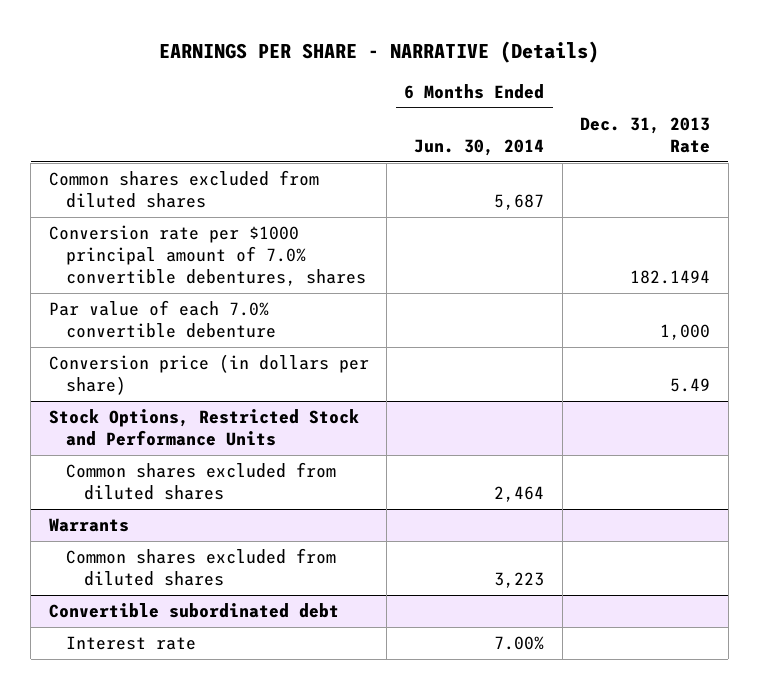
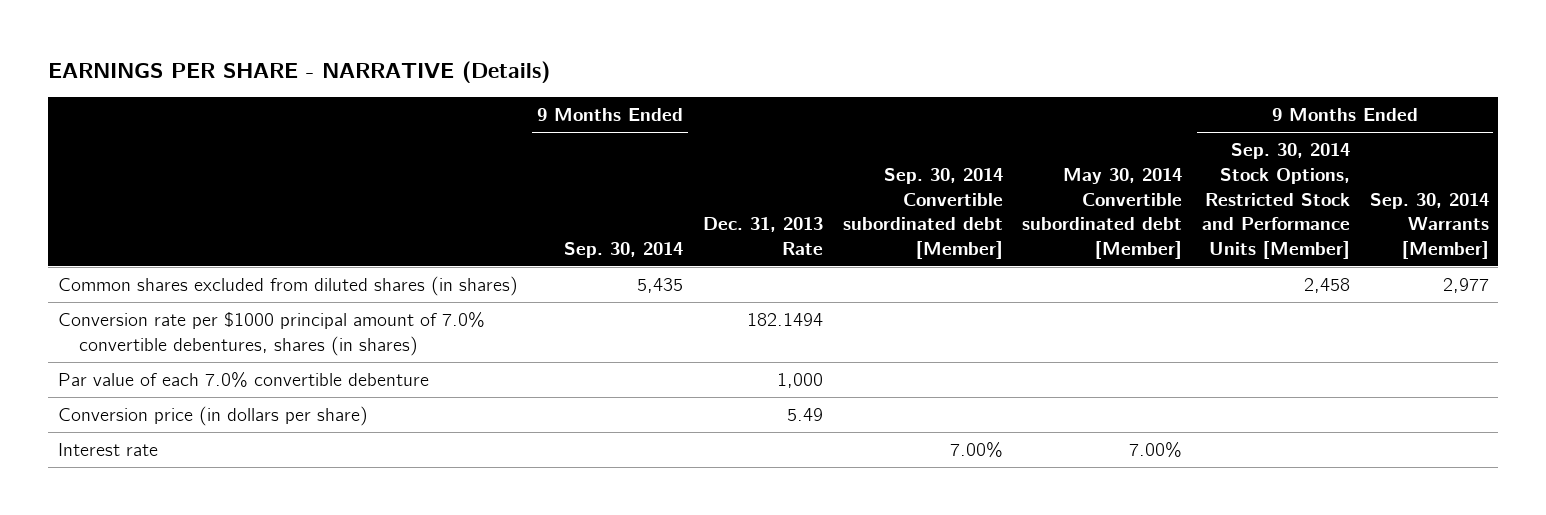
- | 6 Months Ended Jun. 30, 2014 | Dec. 31, 2013 Rate
+ | 9 Months Ended Sep. 30, 2014 | Dec. 31, 2013 Rate | Sep. 30, 2014 Convertible subordinated debt [Member] | May 30, 2014 Convertible subordinated debt [Member] | 9 Months Ended Sep. 30, 2014 Stock Options, Restricted Stock and Performance Units [Member] | 9 Months Ended Sep. 30, 2014 Warrants [Member]
- Common shares excluded from diluted shares | 5,687 |
- Conversion rate per $1000 principal amount of 7.0% convertible debentures, shares | | 182.1494
+ Common shares excluded from diluted shares (in shares) | 5,435 | | | | 2,458 | 2,977
+ Conversion rate per $1000 principal amount of 7.0% convertible debentures, shares (in shares) | | 182.1494 | | | |
- Stock Options, Restricted Stock and Performance Units
- Common shares excluded from diluted shares | 2,464 |
- Warrants
- Common shares excluded from diluted shares | 3,223 |
- Convertible subordinated debt
- Interest rate | 7.00% |
+ Interest rate | | | 7.00% | 7.00% | |

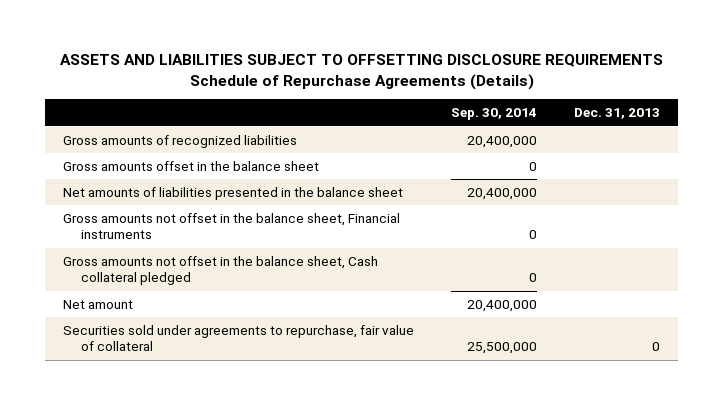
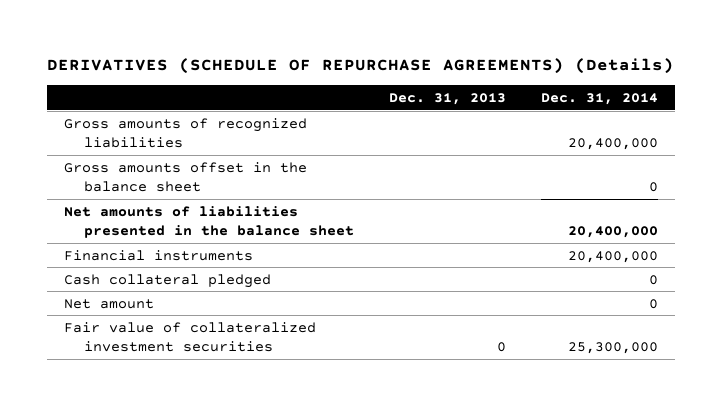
- ASSETS AND LIABILITIES SUBJECT TO OFFSETTING DISCLOSURE REQUIREMENTS Schedule of Repurchase Agreements (Details)
+ DERIVATIVES (SCHEDULE OF REPURCHASE AGREEMENTS) (Details)
- | Sep. 30, 2014 | Dec. 31, 2013
+ | Dec. 31, 2013 | Dec. 31, 2014
- Gross amounts not offset in the balance sheet, Financial instruments | 0 |
- Gross amounts not offset in the balance sheet, Cash collateral pledged | 0 |
+ Financial instruments | | 20,400,000
+ Cash collateral pledged | | 0
- Securities sold under agreements to repurchase, fair value of collateral | 25,500,000 | 0
+ Fair value of collateralized investment securities | 0 | 25,300,000

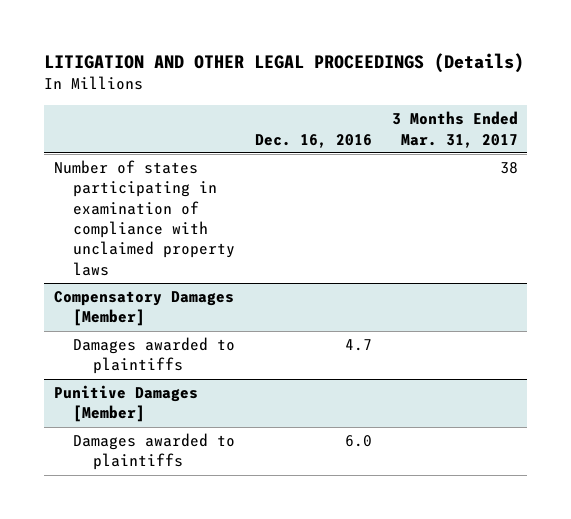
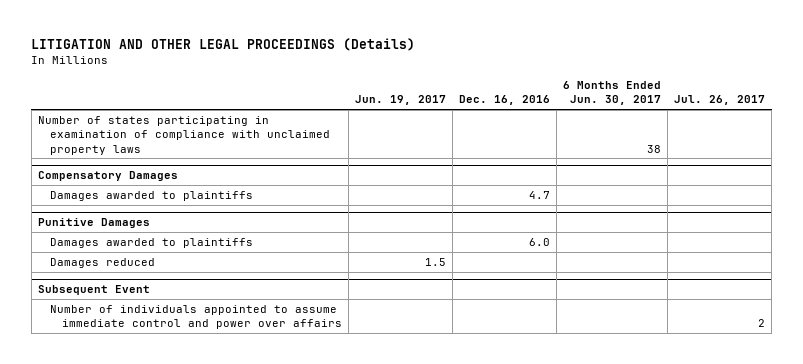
- | Dec. 16, 2016 | 3 Months Ended Mar. 31, 2017
+ | Jun. 19, 2017 | Dec. 16, 2016 | 6 Months Ended Jun. 30, 2017 | Jul. 26, 2017
- Compensatory Damages [Member]
+ Compensatory Damages
- Punitive Damages [Member]
+ Punitive Damages
+ Damages reduced | 1.5 | | |
+ Subsequent Event
+ Number of individuals appointed to assume immediate control and power over affairs | | | | 2

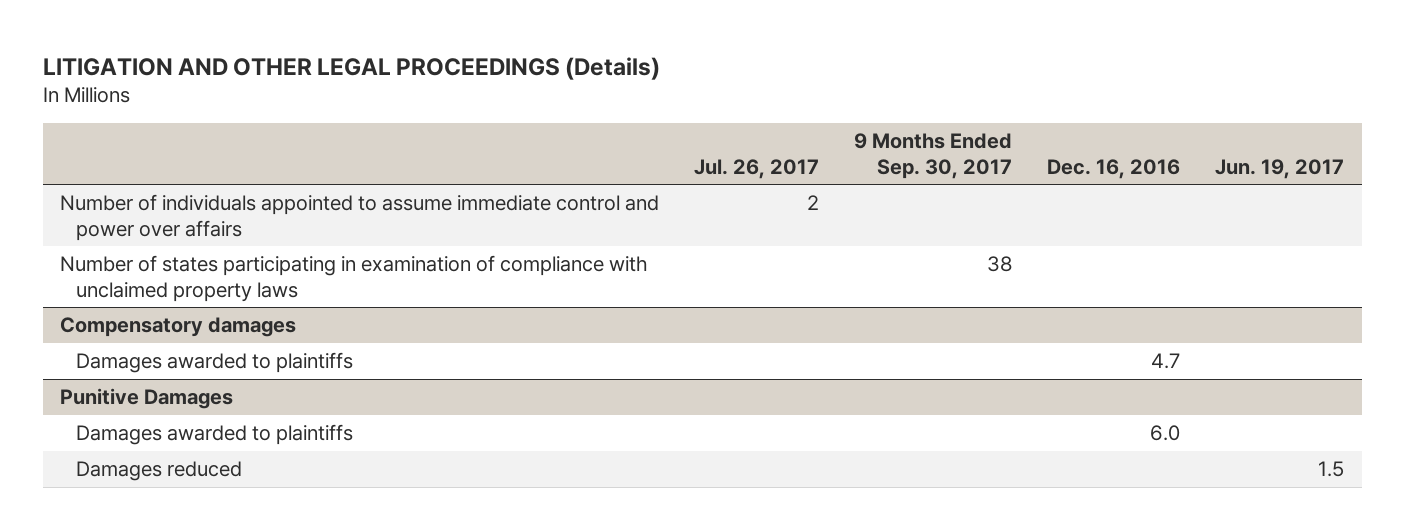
- | Jun. 19, 2017 | Dec. 16, 2016 | 6 Months Ended Jun. 30, 2017 | Jul. 26, 2017
+ | Jul. 26, 2017 | 9 Months Ended Sep. 30, 2017 | Dec. 16, 2016 | Jun. 19, 2017
+ Number of individuals appointed to assume immediate control and power over affairs | 2 | | |
- Compensatory Damages
+ Compensatory damages
- Subsequent Event
- Number of individuals appointed to assume immediate control and power over affairs | | | | 2

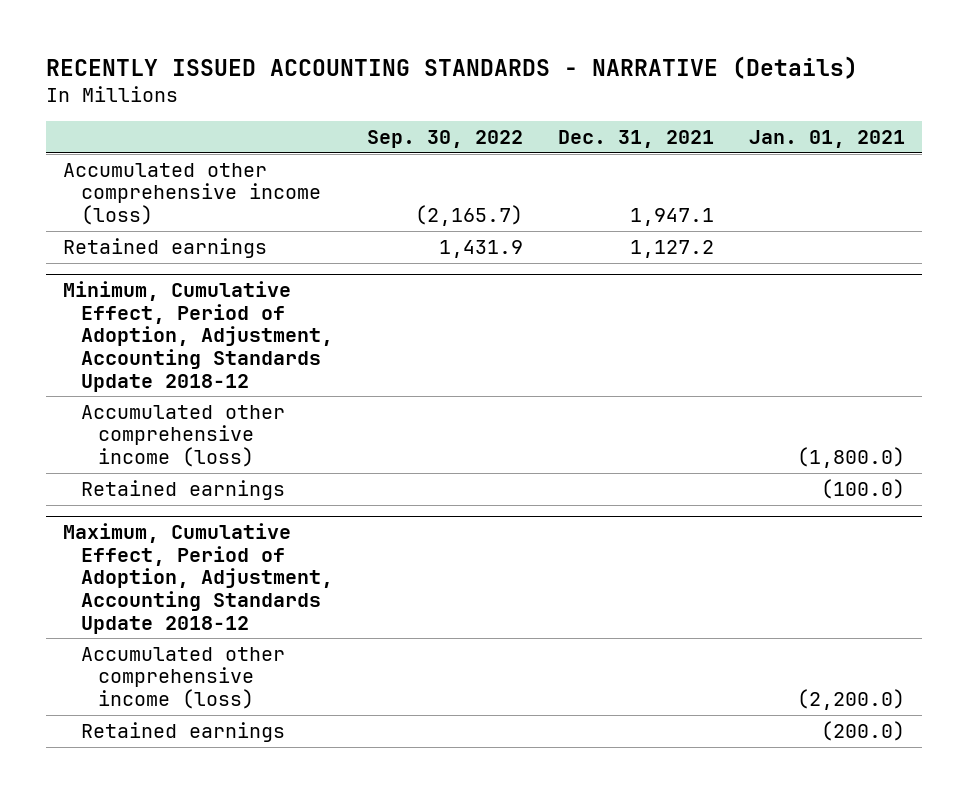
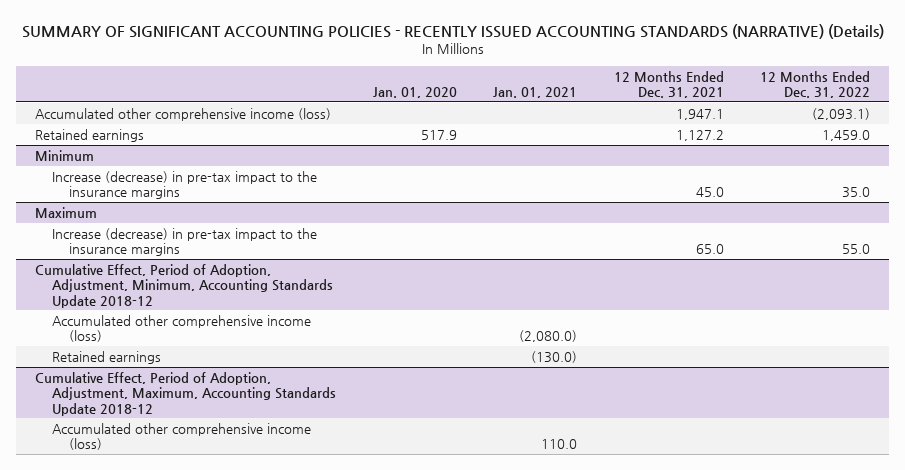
- RECENTLY ISSUED ACCOUNTING STANDARDS - NARRATIVE (Details)
+ SUMMARY OF SIGNIFICANT ACCOUNTING POLICIES - RECENTLY ISSUED ACCOUNTING STANDARDS (NARRATIVE) (Details)
- | Sep. 30, 2022 | Dec. 31, 2021 | Jan. 01, 2021
+ | Jan. 01, 2020 | Jan. 01, 2021 | 12 Months Ended Dec. 31, 2021 | 12 Months Ended Dec. 31, 2022
- Minimum, Cumulative Effect, Period of Adoption, Adjustment, Accounting Standards Update 2018-12
- Accumulated other comprehensive income (loss) | | | (1,800.0)
- Retained earnings | | | (100.0)
- Maximum, Cumulative Effect, Period of Adoption, Adjustment, Accounting Standards Update 2018-12
- Accumulated other comprehensive income (loss) | | | (2,200.0)
- Retained earnings | | | (200.0)
+ Minimum
+ Increase (decrease) in pre-tax impact to the insurance margins | | | 45.0 | 35.0
+ Maximum
+ Increase (decrease) in pre-tax impact to the insurance margins | | | 65.0 | 55.0
+ Cumulative Effect, Period of Adoption, Adjustment, Minimum, Accounting Standards Update 2018-12
+ Accumulated other comprehensive income (loss) | | (2,080.0) | |
+ Retained earnings | | (130.0) | |
+ Cumulative Effect, Period of Adoption, Adjustment, Maximum, Accounting Standards Update 2018-12
+ Accumulated other comprehensive income (loss) | | 110.0 | |

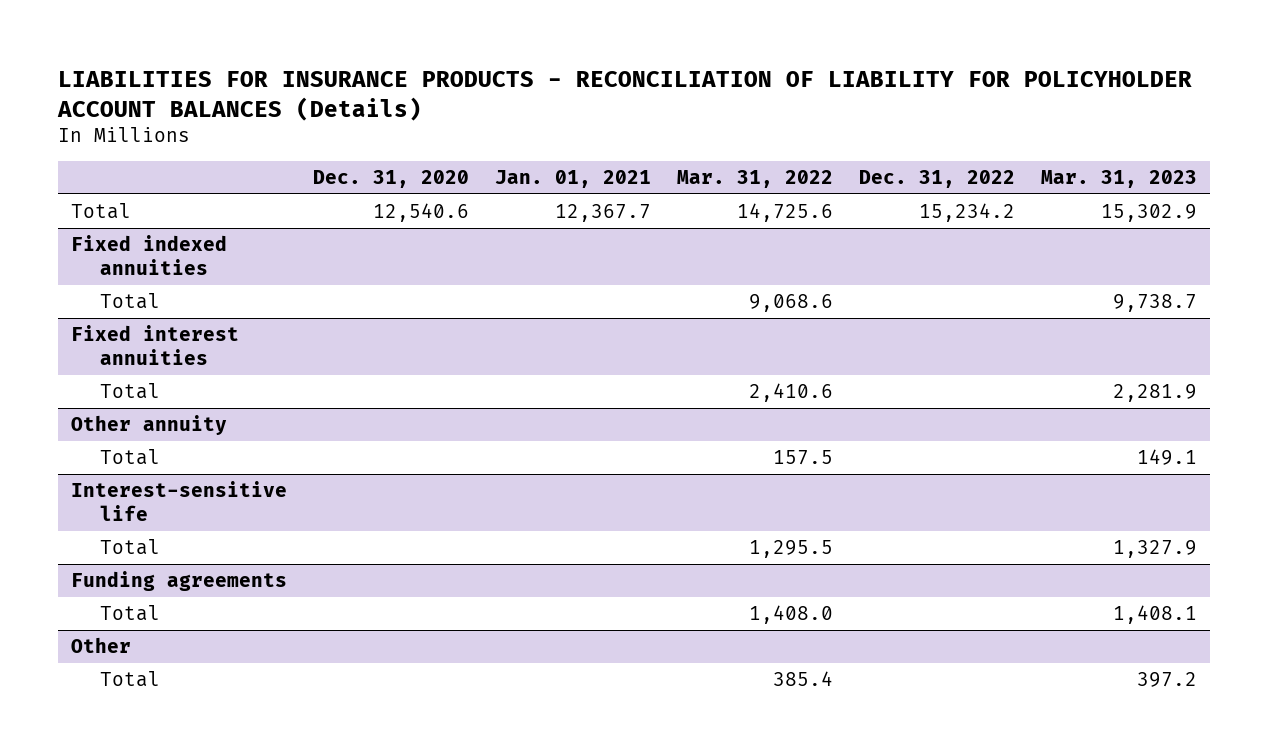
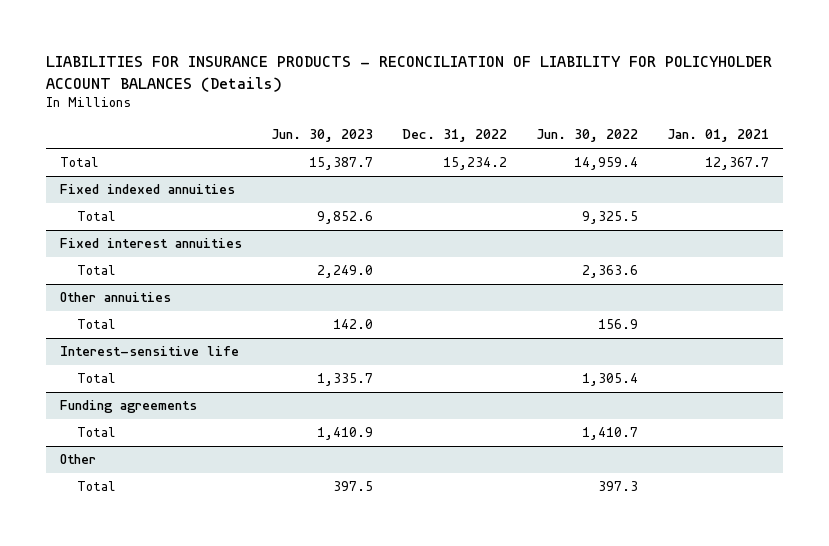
- | Dec. 31, 2020 | Jan. 01, 2021 | Mar. 31, 2022 | Dec. 31, 2022 | Mar. 31, 2023
+ | Jun. 30, 2023 | Dec. 31, 2022 | Jun. 30, 2022 | Jan. 01, 2021
- Other annuity
+ Other annuities

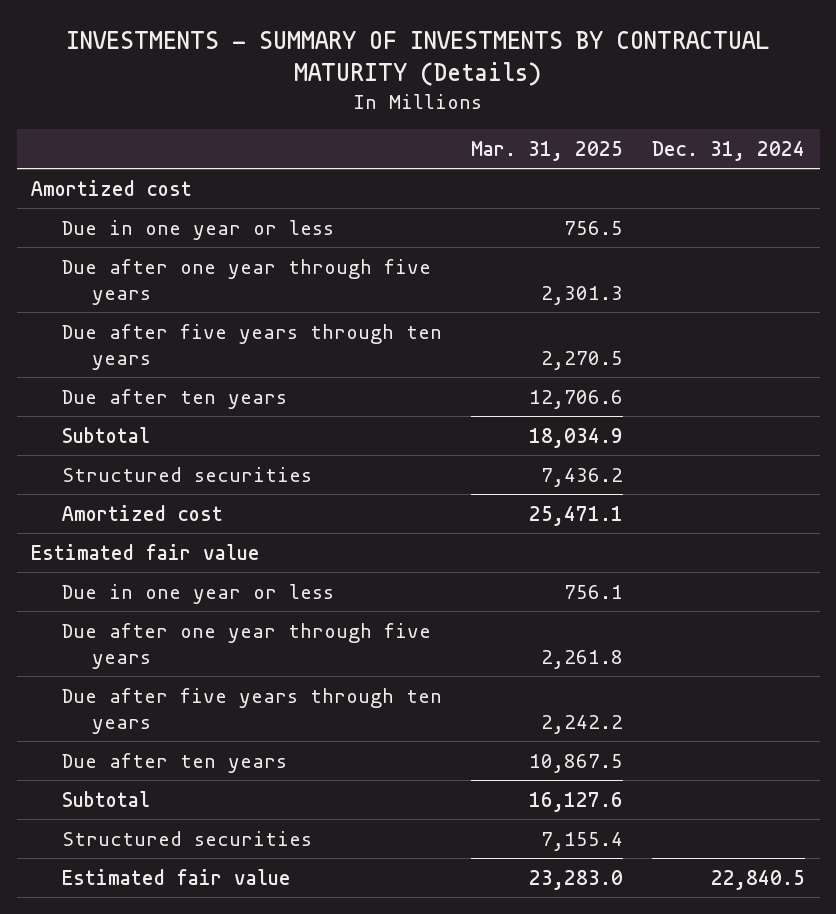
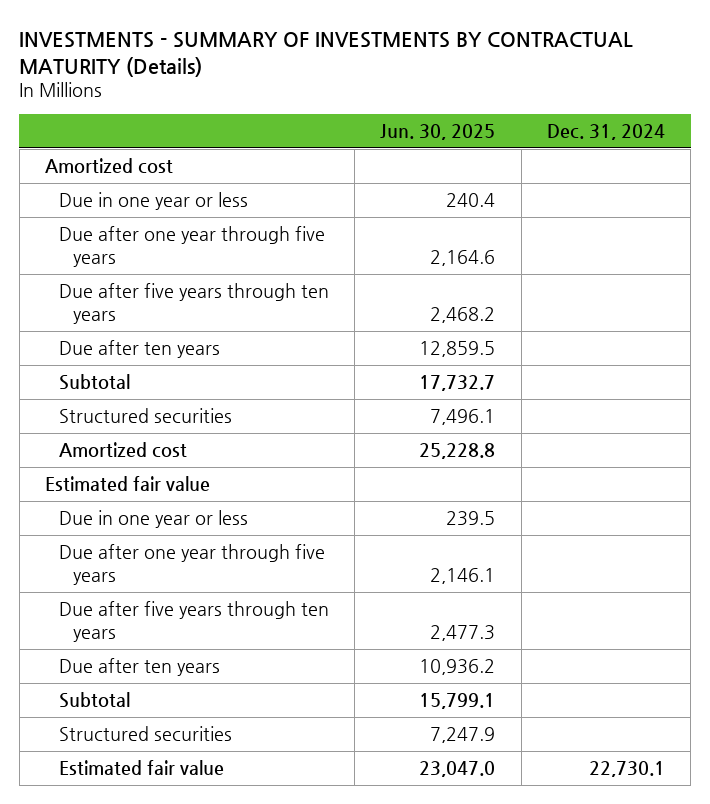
- | Mar. 31, 2025 | Dec. 31, 2024
+ | Jun. 30, 2025 | Dec. 31, 2024
- Estimated fair value | 23,283.0 | 22,840.5
+ Estimated fair value | 23,047.0 | 22,730.1

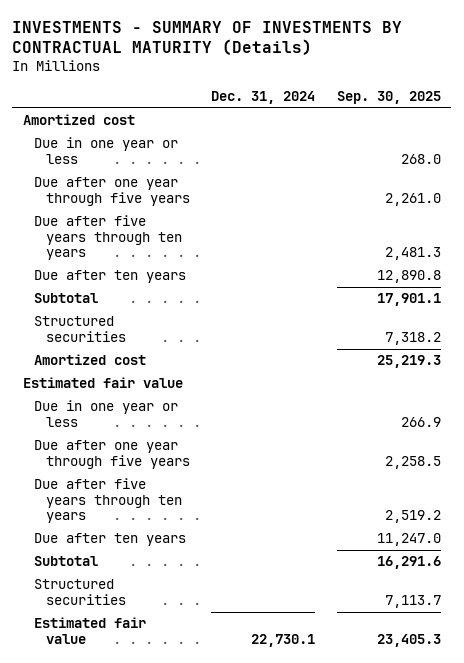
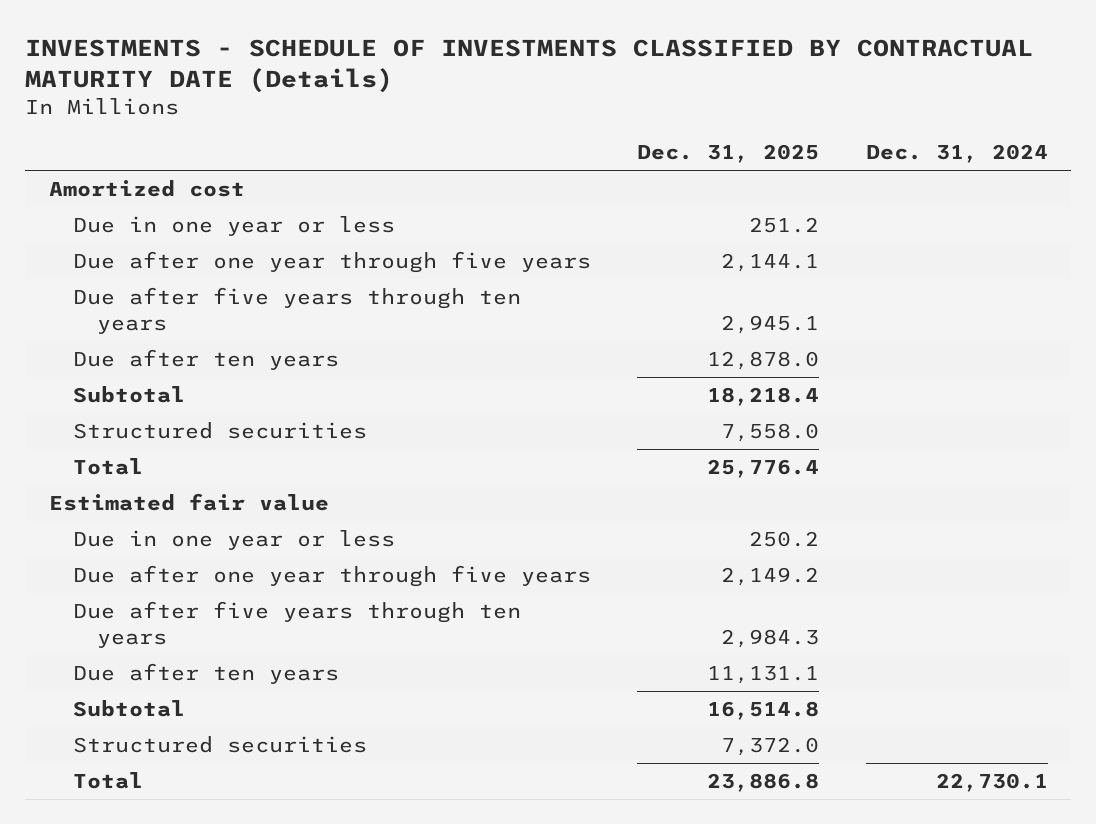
- INVESTMENTS - SUMMARY OF INVESTMENTS BY CONTRACTUAL MATURITY (Details)
+ INVESTMENTS - SCHEDULE OF INVESTMENTS CLASSIFIED BY CONTRACTUAL MATURITY DATE (Details)
- | Dec. 31, 2024 | Sep. 30, 2025
+ | Dec. 31, 2025 | Dec. 31, 2024
- Amortized cost | | 25,219.3
+ Total | 25,776.4 |
- Estimated fair value | 22,730.1 | 23,405.3
+ Total | 23,886.8 | 22,730.1

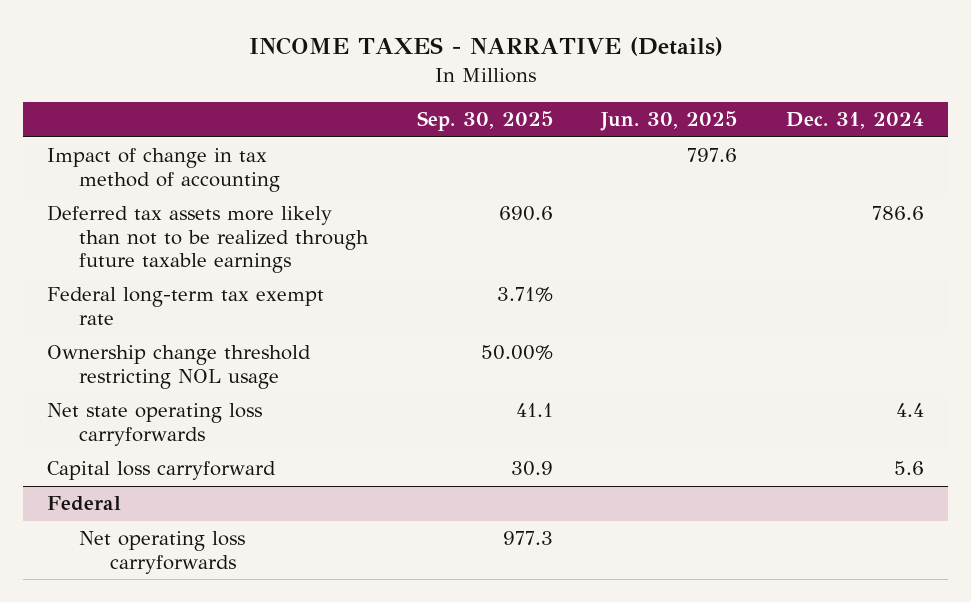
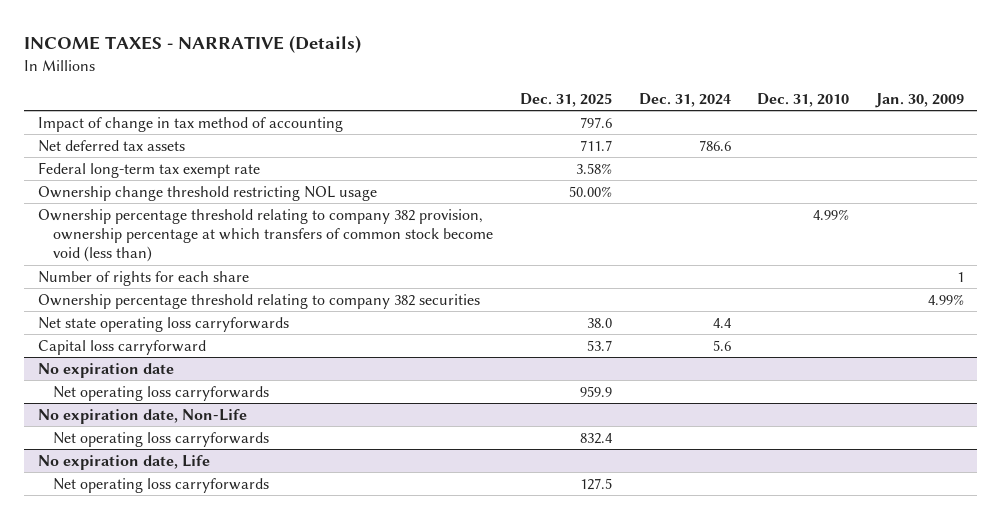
- | Sep. 30, 2025 | Jun. 30, 2025 | Dec. 31, 2024
+ | Dec. 31, 2025 | Dec. 31, 2024 | Dec. 31, 2010 | Jan. 30, 2009
- Deferred tax assets more likely than not to be realized through future taxable earnings | 690.6 | | 786.6
+ Net deferred tax assets | 711.7 | 786.6 | |
+ Ownership percentage threshold relating to company 382 provision, ownership percentage at which transfers of common stock become void (less than) | | | 4.99% |
+ Number of rights for each share | | | | 1
+ Ownership percentage threshold relating to company 382 securities | | | | 4.99%
- Federal
- Net operating loss carryforwards | 977.3 | |
+ No expiration date
+ Net operating loss carryforwards | 959.9 | | |
+ No expiration date, Non-Life
+ Net operating loss carryforwards | 832.4 | | |
+ No expiration date, Life
+ Net operating loss carryforwards | 127.5 | | |

